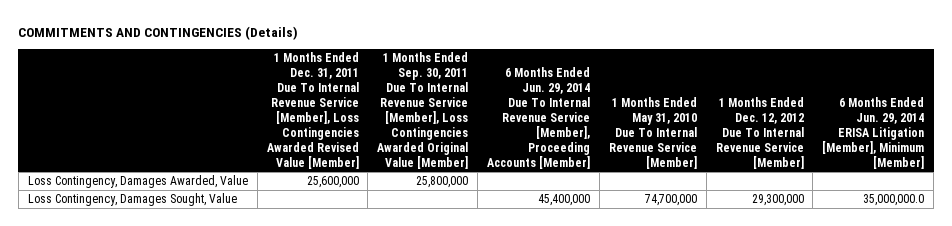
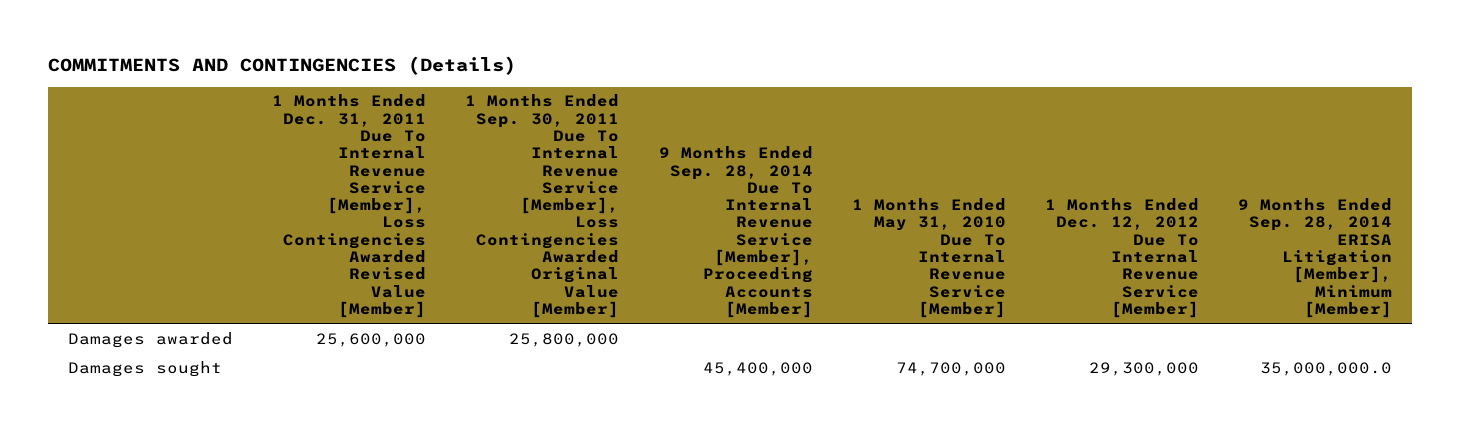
- | 1 Months Ended Dec. 31, 2011 Due To Internal Revenue Service [Member], Loss Contingencies Awarded Revised Value [Member] | 1 Months Ended Sep. 30, 2011 Due To Internal Revenue Service [Member], Loss Contingencies Awarded Original Value [Member] | 6 Months Ended Jun. 29, 2014 Due To Internal Revenue Service [Member], Proceeding Accounts [Member] | 1 Months Ended May 31, 2010 Due To Internal Revenue Service [Member] | 1 Months Ended Dec. 12, 2012 Due To Internal Revenue Service [Member] | 6 Months Ended Jun. 29, 2014 ERISA Litigation [Member], Minimum [Member]
+ | 1 Months Ended Dec. 31, 2011 Due To Internal Revenue Service [Member], Loss Contingencies Awarded Revised Value [Member] | 1 Months Ended Sep. 30, 2011 Due To Internal Revenue Service [Member], Loss Contingencies Awarded Original Value [Member] | 9 Months Ended Sep. 28, 2014 Due To Internal Revenue Service [Member], Proceeding Accounts [Member] | 1 Months Ended May 31, 2010 Due To Internal Revenue Service [Member] | 1 Months Ended Dec. 12, 2012 Due To Internal Revenue Service [Member] | 9 Months Ended Sep. 28, 2014 ERISA Litigation [Member], Minimum [Member]
- Loss Contingency, Damages Awarded, Value | 25,600,000 | 25,800,000 | | | |
- Loss Contingency, Damages Sought, Value | | | 45,400,000 | 74,700,000 | 29,300,000 | 35,000,000.0
+ Damages awarded | 25,600,000 | 25,800,000 | | | |
+ Damages sought | | | 45,400,000 | 74,700,000 | 29,300,000 | 35,000,000.0

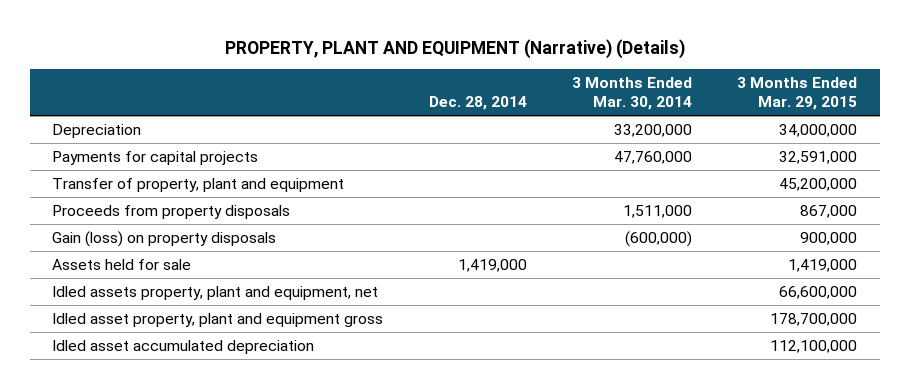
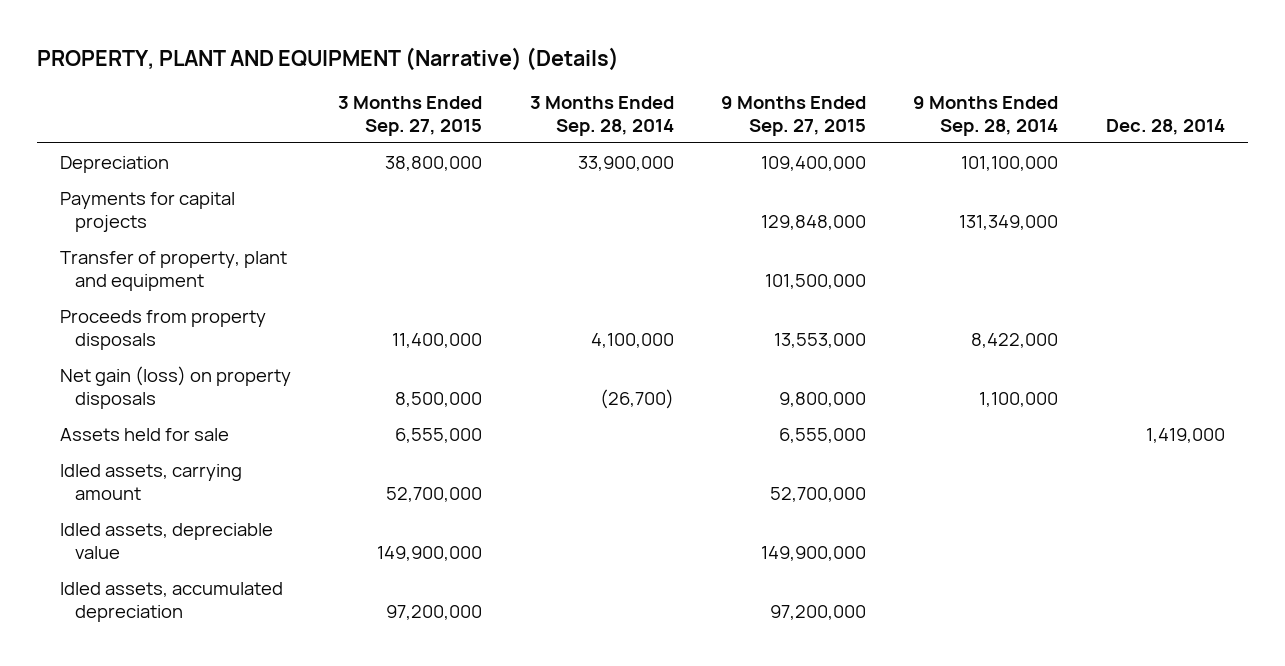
- | Dec. 28, 2014 | 3 Months Ended Mar. 30, 2014 | 3 Months Ended Mar. 29, 2015
+ | 3 Months Ended Sep. 27, 2015 | 3 Months Ended Sep. 28, 2014 | 9 Months Ended Sep. 27, 2015 | 9 Months Ended Sep. 28, 2014 | Dec. 28, 2014
- Gain (loss) on property disposals | | (600,000) | 900,000
+ Net gain (loss) on property disposals | 8,500,000 | (26,700) | 9,800,000 | 1,100,000 |
- Idled assets property, plant and equipment, net | | | 66,600,000
- Idled asset property, plant and equipment gross | | | 178,700,000
- Idled asset accumulated depreciation | | | 112,100,000
+ Idled assets, carrying amount | 52,700,000 | | 52,700,000 | |
+ Idled assets, depreciable value | 149,900,000 | | 149,900,000 | |
+ Idled assets, accumulated depreciation | 97,200,000 | | 97,200,000 | |

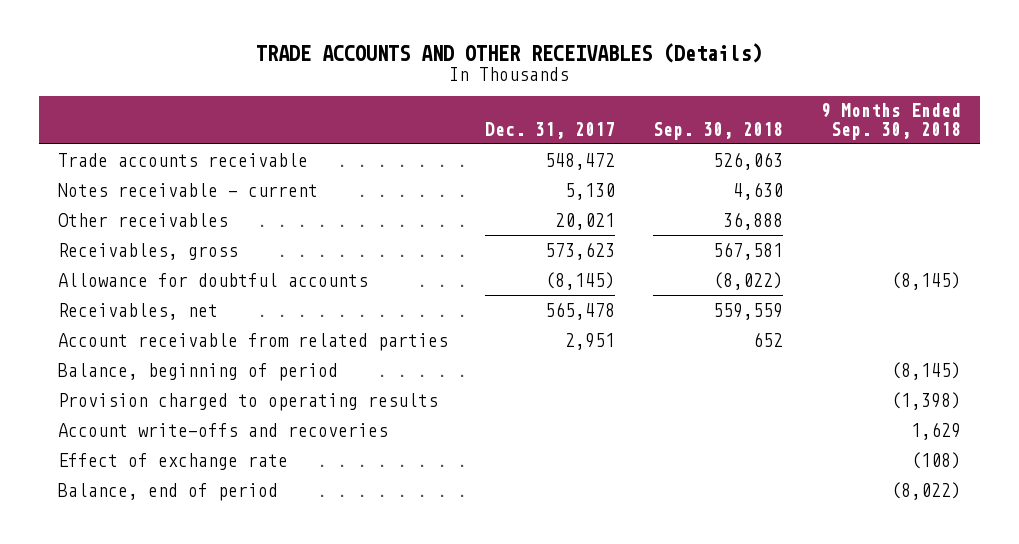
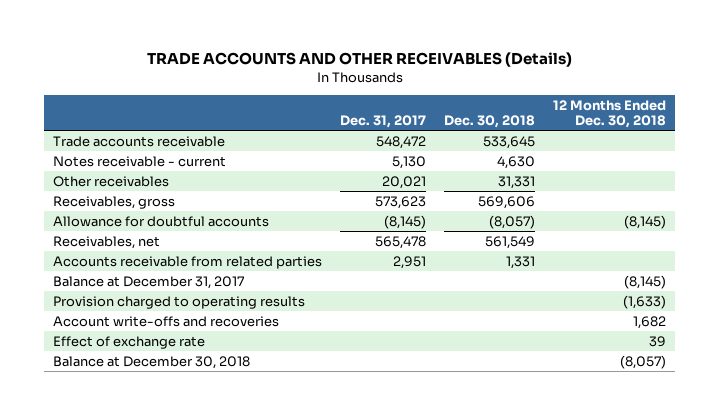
- | Dec. 31, 2017 | Sep. 30, 2018 | 9 Months Ended Sep. 30, 2018
+ | Dec. 31, 2017 | Dec. 30, 2018 | 12 Months Ended Dec. 30, 2018
- Account receivable from related parties | 2,951 | 652 |
- Balance, beginning of period | | | (8,145)
+ Accounts receivable from related parties | 2,951 | 1,331 |
+ Balance at December 31, 2017 | | | (8,145)
- Balance, end of period | | | (8,022)
+ Balance at December 30, 2018 | | | (8,057)

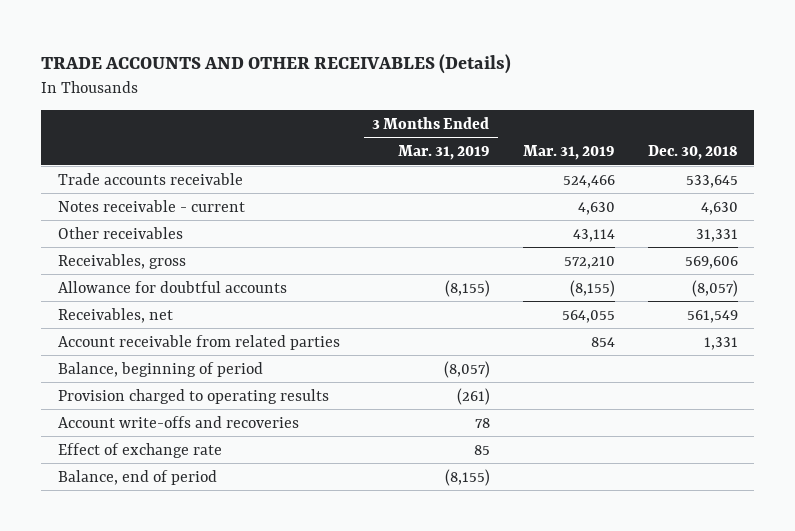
- | Dec. 31, 2017 | Dec. 30, 2018 | 12 Months Ended Dec. 30, 2018
+ | 3 Months Ended Mar. 31, 2019 | Mar. 31, 2019 | Dec. 30, 2018
- Accounts receivable from related parties | 2,951 | 1,331 |
- Balance at December 31, 2017 | | | (8,145)
+ Account receivable from related parties | | 854 | 1,331
+ Balance, beginning of period | (8,057) | |
- Balance at December 30, 2018 | | | (8,057)
+ Balance, end of period | (8,155) | |

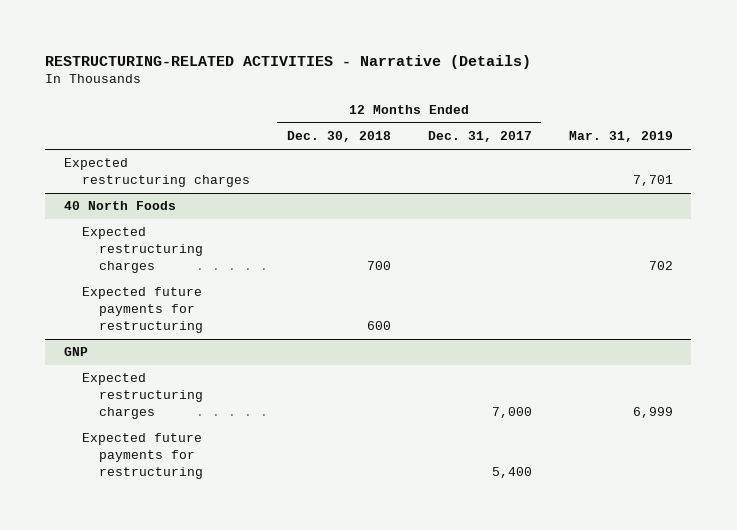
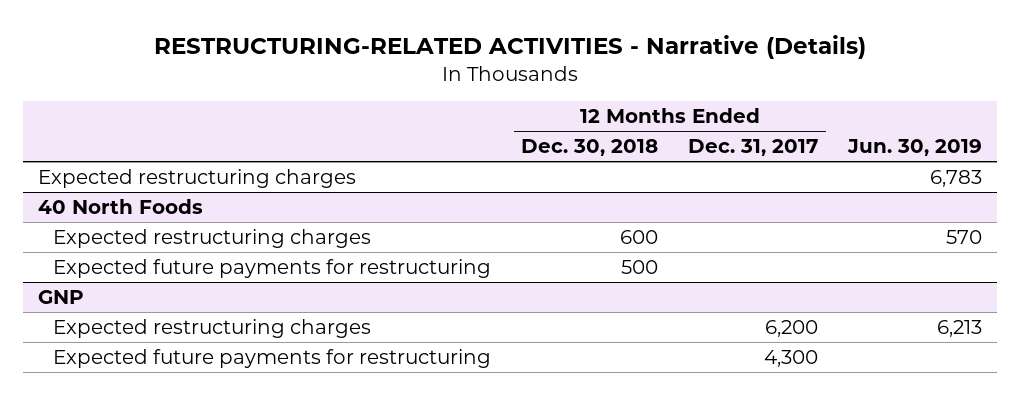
- | 12 Months Ended Dec. 30, 2018 | 12 Months Ended Dec. 31, 2017 | Mar. 31, 2019
+ | 12 Months Ended Dec. 30, 2018 | 12 Months Ended Dec. 31, 2017 | Jun. 30, 2019
@ 40 North Foods
- Expected restructuring charges | 700 | | 702
- Expected future payments for restructuring | 600 | |
+ Expected restructuring charges | 600 | | 570
+ Expected future payments for restructuring | 500 | |
@ GNP
- Expected restructuring charges | | 7,000 | 6,999
- Expected future payments for restructuring | | 5,400 |
+ Expected restructuring charges | | 6,200 | 6,213
+ Expected future payments for restructuring | | 4,300 |

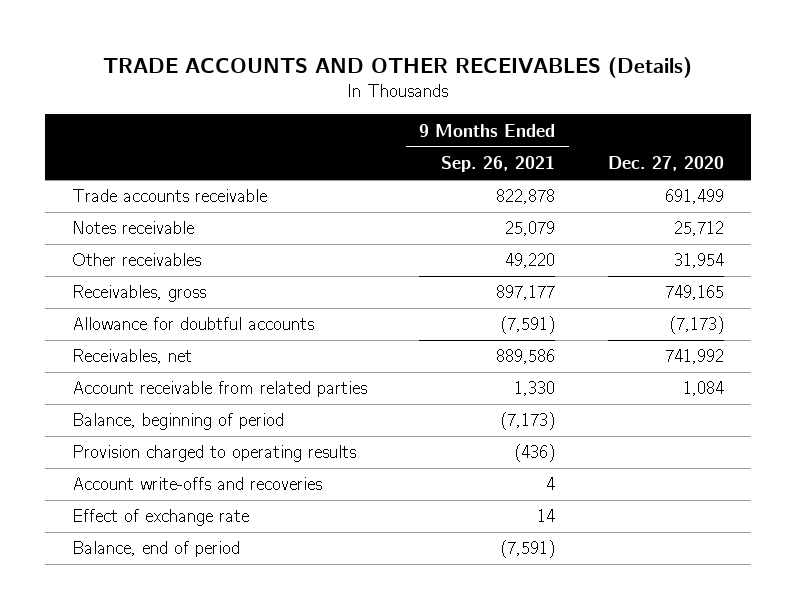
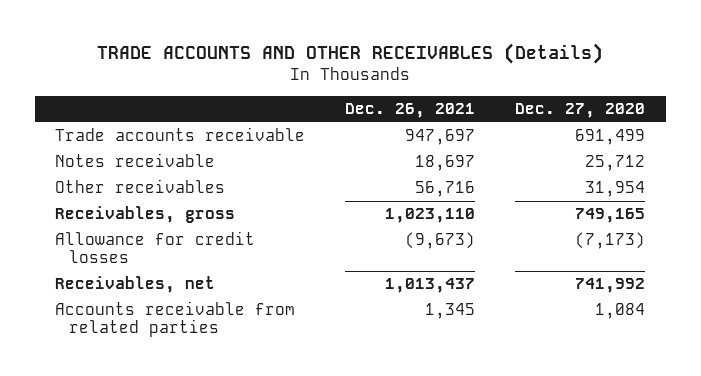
- | 9 Months Ended Sep. 26, 2021 | Dec. 27, 2020
+ | Dec. 26, 2021 | Dec. 27, 2020
- Allowance for doubtful accounts | (7,591) | (7,173)
+ Allowance for credit losses | (9,673) | (7,173)
- Account receivable from related parties | 1,330 | 1,084
- Balance, beginning of period | (7,173) |
- Provision charged to operating results | (436) |
- Account write-offs and recoveries | 4 |
- Effect of exchange rate | 14 |
- Balance, end of period | (7,591) |
+ Accounts receivable from related parties | 1,345 | 1,084

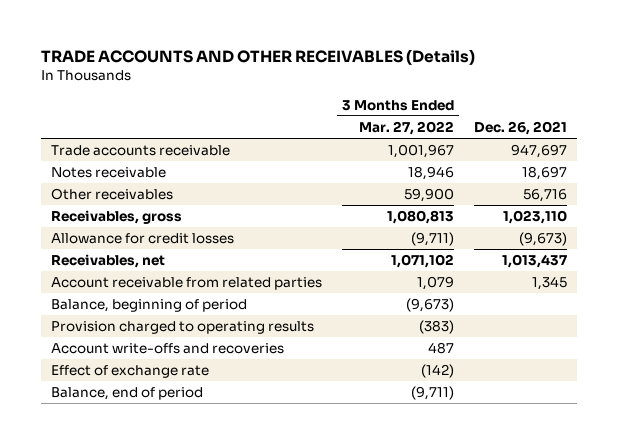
- | Dec. 26, 2021 | Dec. 27, 2020
+ | 3 Months Ended Mar. 27, 2022 | Dec. 26, 2021
- Accounts receivable from related parties | 1,345 | 1,084
+ Account receivable from related parties | 1,079 | 1,345
+ Balance, beginning of period | (9,673) |
+ Provision charged to operating results | (383) |
+ Account write-offs and recoveries | 487 |
+ Effect of exchange rate | (142) |
+ Balance, end of period | (9,711) |

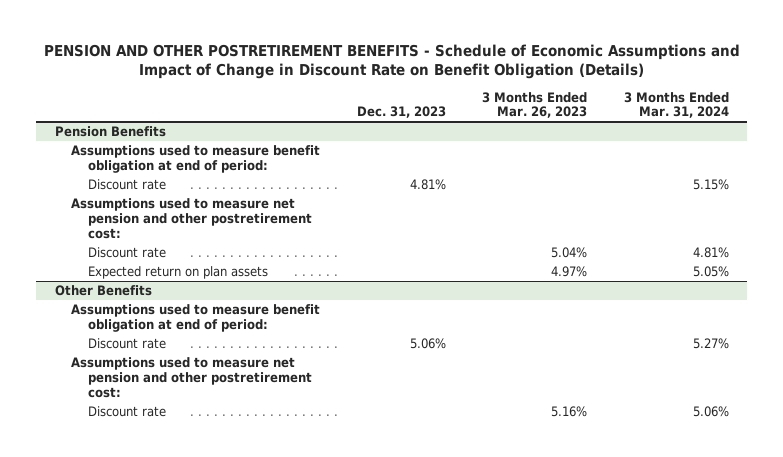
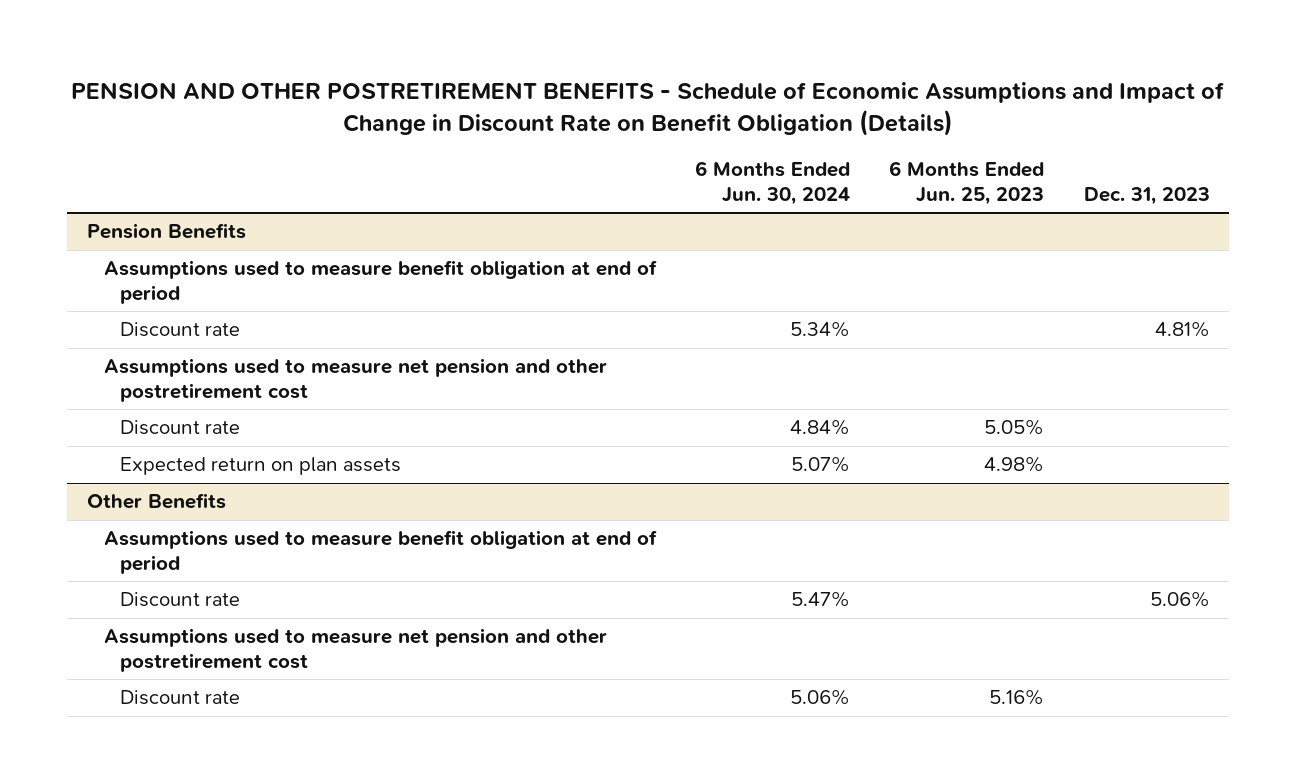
- | Dec. 31, 2023 | 3 Months Ended Mar. 26, 2023 | 3 Months Ended Mar. 31, 2024
+ | 6 Months Ended Jun. 30, 2024 | 6 Months Ended Jun. 25, 2023 | Dec. 31, 2023
@ Pension Benefits
- Assumptions used to measure benefit obligation at end of period:
+ Assumptions used to measure benefit obligation at end of period
- Assumptions used to measure net pension and other postretirement cost:
+ Assumptions used to measure net pension and other postretirement cost
@ Other Benefits
- Assumptions used to measure benefit obligation at end of period:
+ Assumptions used to measure benefit obligation at end of period
- Assumptions used to measure net pension and other postretirement cost:
+ Assumptions used to measure net pension and other postretirement cost

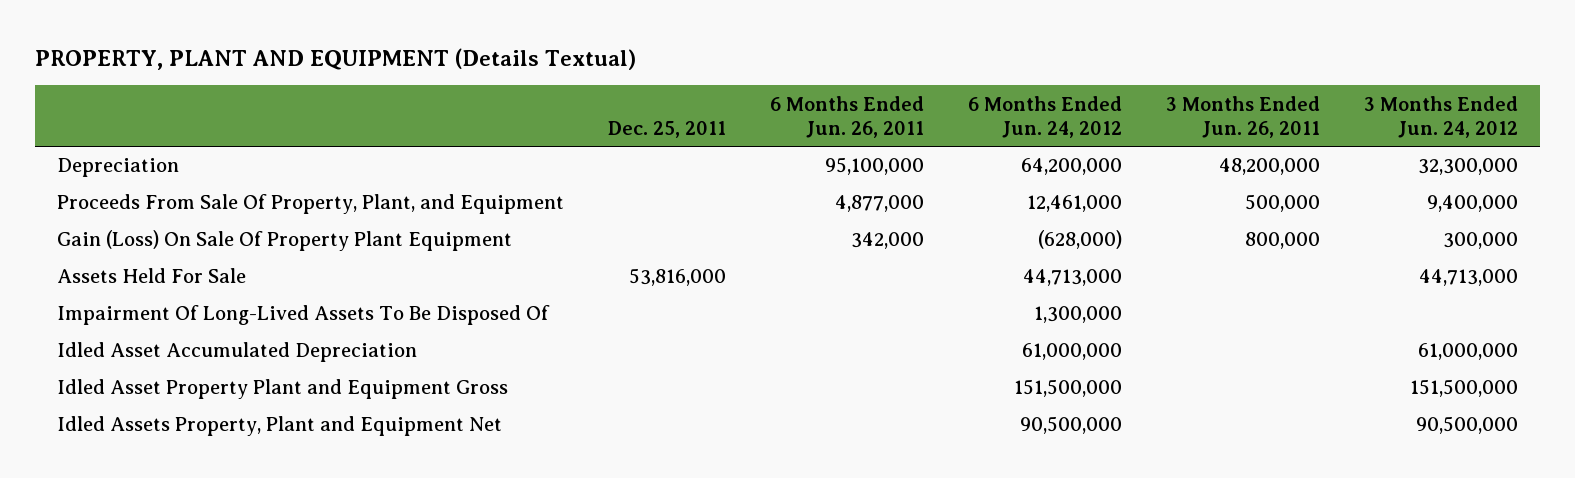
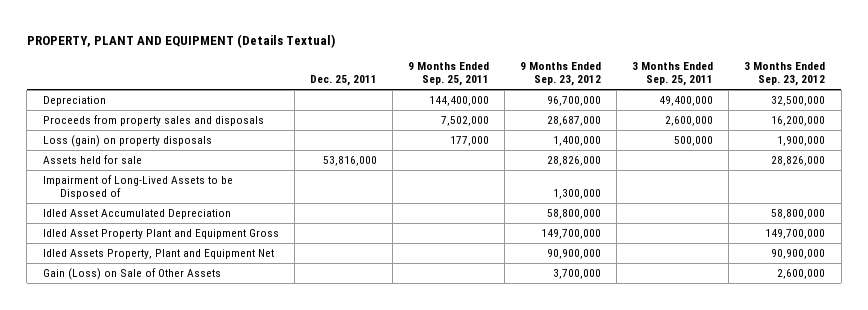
- | Dec. 25, 2011 | 6 Months Ended Jun. 26, 2011 | 6 Months Ended Jun. 24, 2012 | 3 Months Ended Jun. 26, 2011 | 3 Months Ended Jun. 24, 2012
+ | Dec. 25, 2011 | 9 Months Ended Sep. 25, 2011 | 9 Months Ended Sep. 23, 2012 | 3 Months Ended Sep. 25, 2011 | 3 Months Ended Sep. 23, 2012
- Proceeds From Sale Of Property, Plant, and Equipment | | 4,877,000 | 12,461,000 | 500,000 | 9,400,000
- Gain (Loss) On Sale Of Property Plant Equipment | | 342,000 | (628,000) | 800,000 | 300,000
- Assets Held For Sale | 53,816,000 | | 44,713,000 | | 44,713,000
- Impairment Of Long-Lived Assets To Be Disposed Of | | | 1,300,000 | |
+ Proceeds from property sales and disposals | | 7,502,000 | 28,687,000 | 2,600,000 | 16,200,000
+ Loss (gain) on property disposals | | 177,000 | 1,400,000 | 500,000 | 1,900,000
+ Assets held for sale | 53,816,000 | | 28,826,000 | | 28,826,000
+ Impairment of Long-Lived Assets to be Disposed of | | | 1,300,000 | |
+ Gain (Loss) on Sale of Other Assets | | | 3,700,000 | | 2,600,000

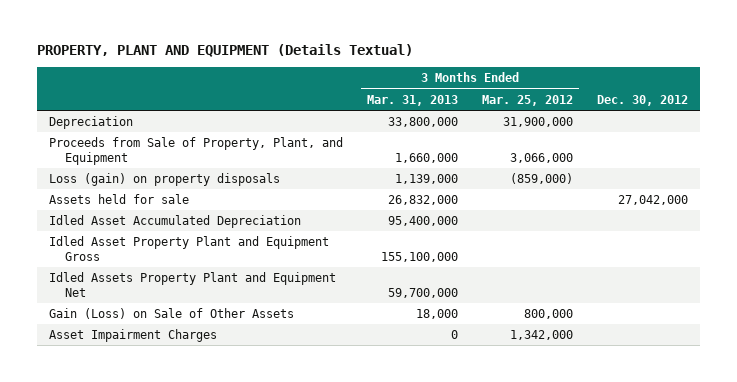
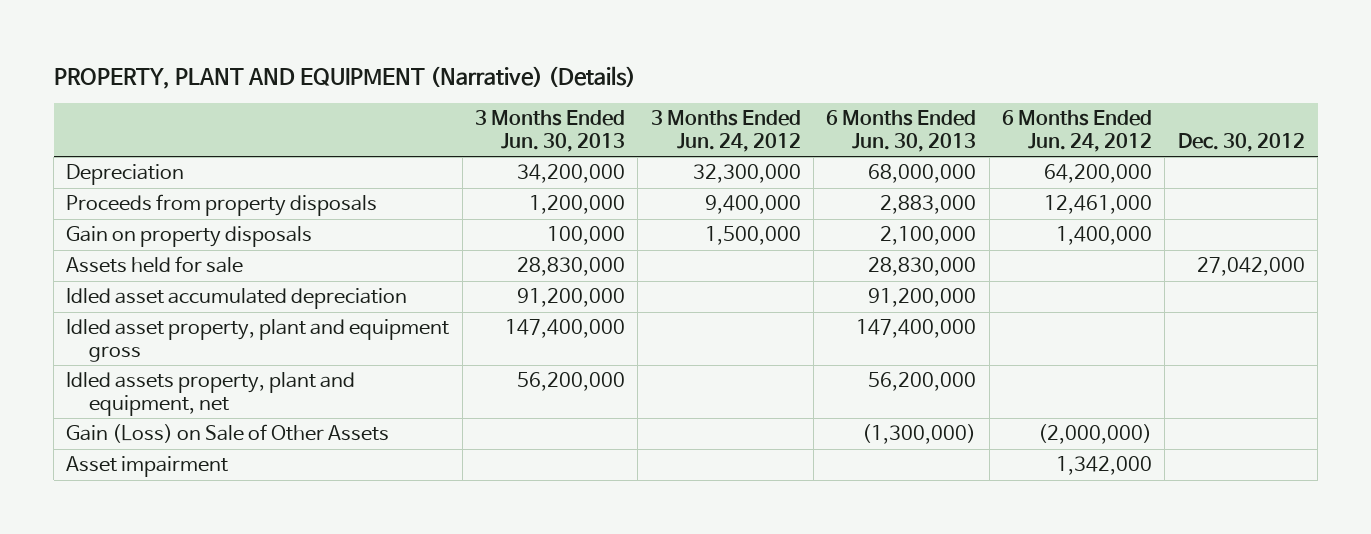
- PROPERTY, PLANT AND EQUIPMENT (Details Textual)
+ PROPERTY, PLANT AND EQUIPMENT (Narrative) (Details)
- | 3 Months Ended Mar. 31, 2013 | 3 Months Ended Mar. 25, 2012 | Dec. 30, 2012
+ | 3 Months Ended Jun. 30, 2013 | 3 Months Ended Jun. 24, 2012 | 6 Months Ended Jun. 30, 2013 | 6 Months Ended Jun. 24, 2012 | Dec. 30, 2012
- Proceeds from Sale of Property, Plant, and Equipment | 1,660,000 | 3,066,000 |
- Loss (gain) on property disposals | 1,139,000 | (859,000) |
+ Proceeds from property disposals | 1,200,000 | 9,400,000 | 2,883,000 | 12,461,000 |
+ Gain on property disposals | 100,000 | 1,500,000 | 2,100,000 | 1,400,000 |
- Idled Asset Accumulated Depreciation | 95,400,000 | |
- Idled Asset Property Plant and Equipment Gross | 155,100,000 | |
- Idled Assets Property Plant and Equipment Net | 59,700,000 | |
+ Idled asset accumulated depreciation | 91,200,000 | | 91,200,000 | |
+ Idled asset property, plant and equipment gross | 147,400,000 | | 147,400,000 | |
+ Idled assets property, plant and equipment, net | 56,200,000 | | 56,200,000 | |
- Asset Impairment Charges | 0 | 1,342,000 |
+ Asset impairment | | | | 1,342,000 |

